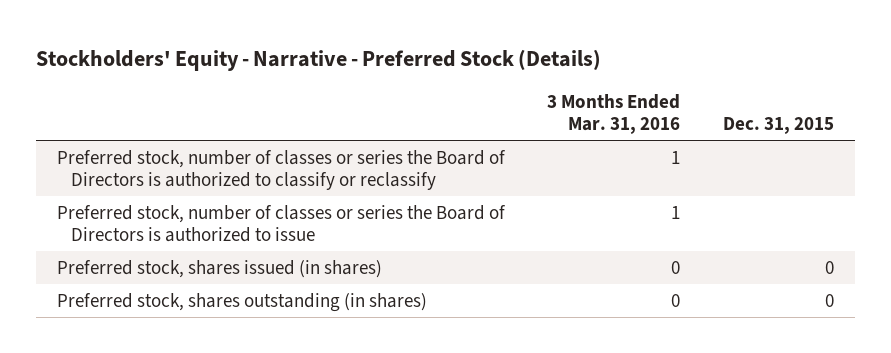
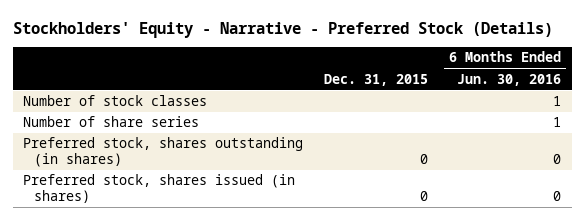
- | 3 Months Ended Mar. 31, 2016 | Dec. 31, 2015
+ | Dec. 31, 2015 | 6 Months Ended Jun. 30, 2016
- Preferred stock, number of classes or series the Board of Directors is authorized to classify or reclassify | 1 |
- Preferred stock, number of classes or series the Board of Directors is authorized to issue | 1 |
+ Number of stock classes | | 1
+ Number of share series | | 1
moved down: Preferred stock, shares issued (in shares) | 0 | 0

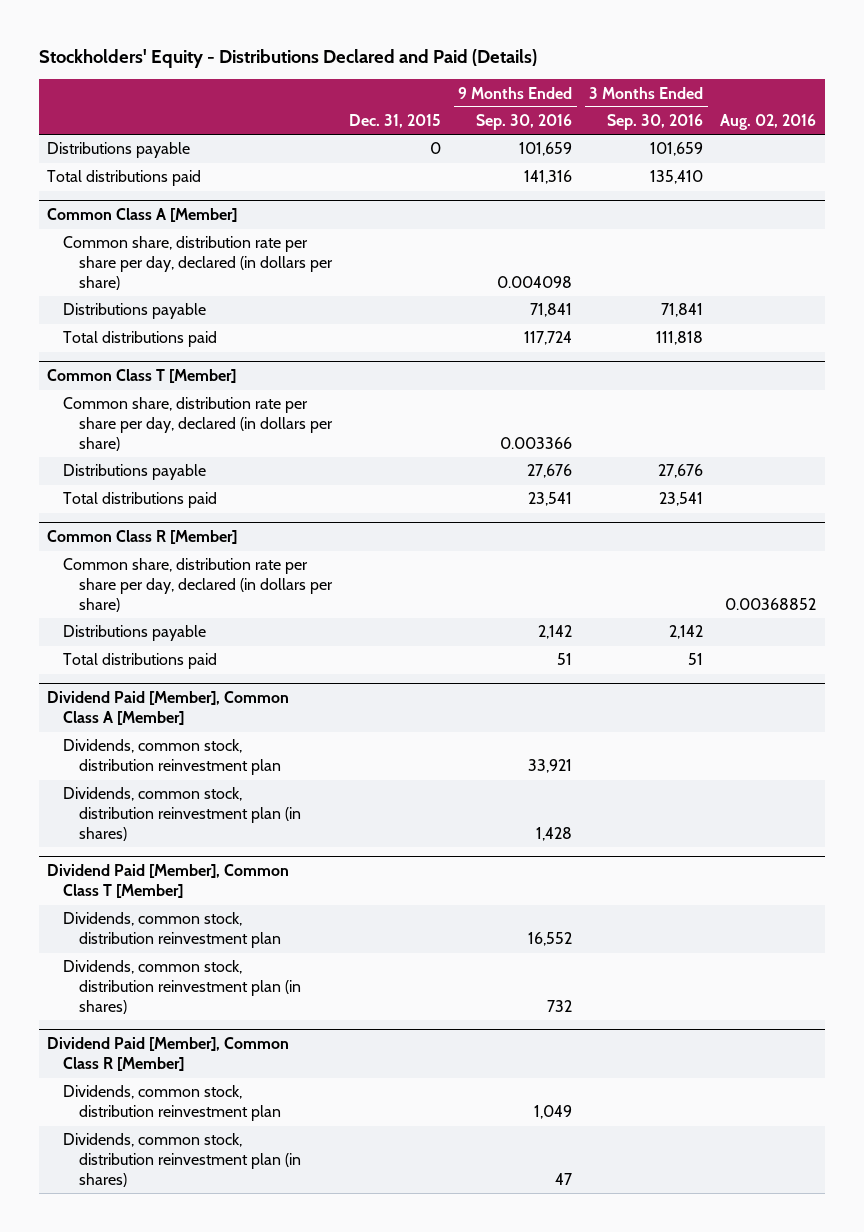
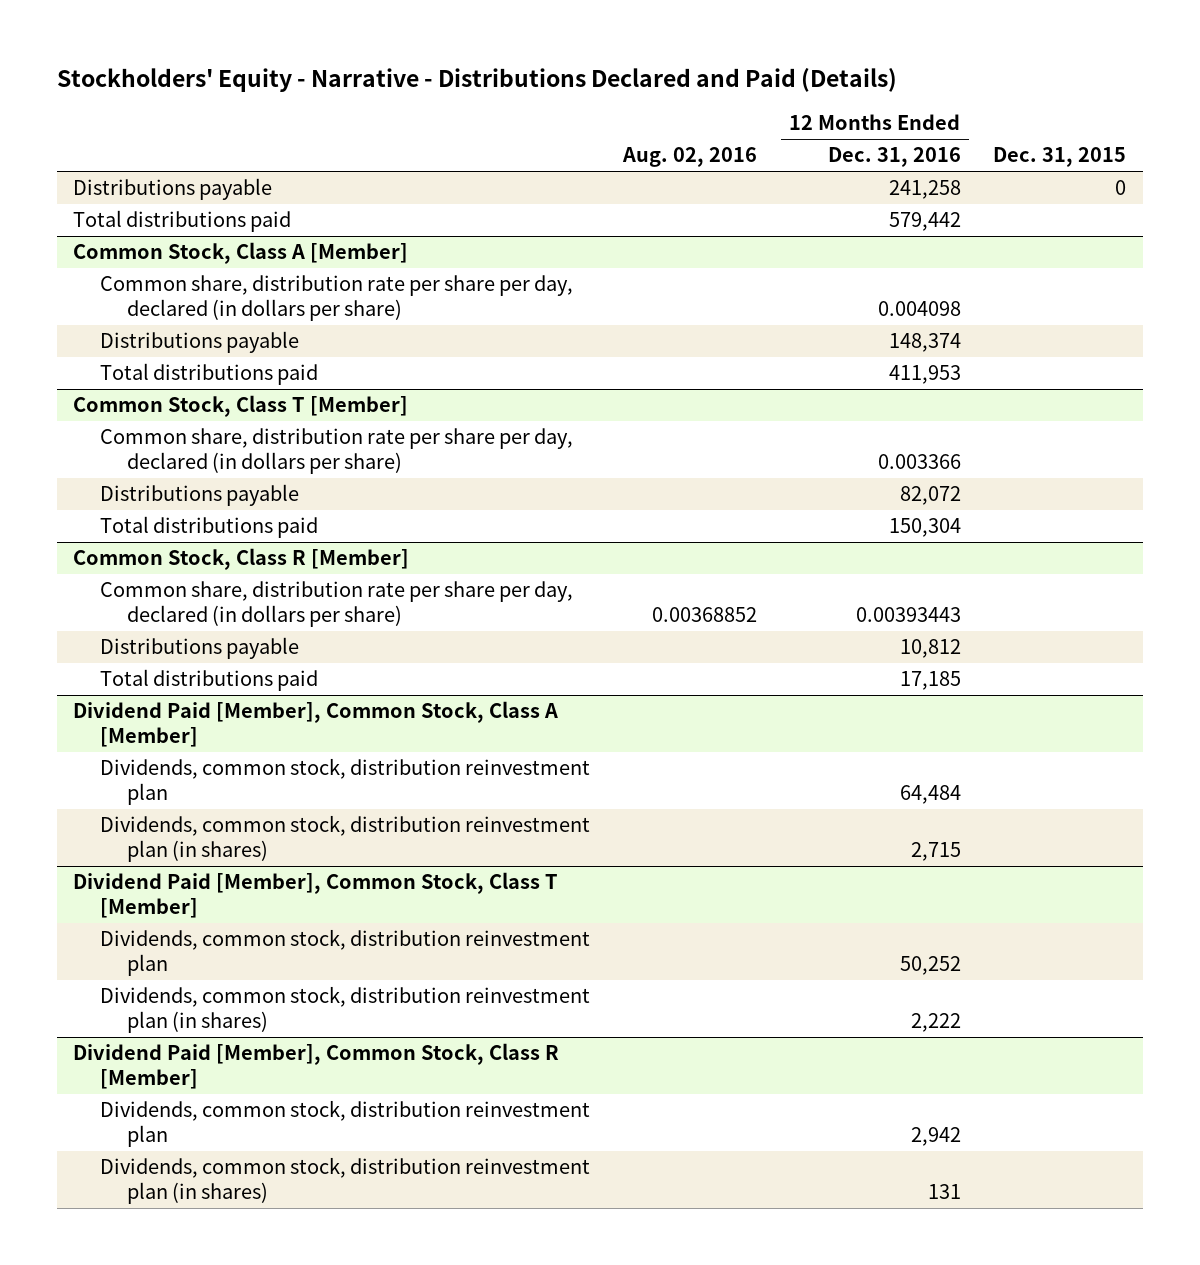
- Stockholders' Equity - Distributions Declared and Paid (Details)
+ Stockholders' Equity - Narrative - Distributions Declared and Paid (Details)
- | Dec. 31, 2015 | 9 Months Ended Sep. 30, 2016 | 3 Months Ended Sep. 30, 2016 | Aug. 02, 2016
+ | Aug. 02, 2016 | 12 Months Ended Dec. 31, 2016 | Dec. 31, 2015
- Common Class A [Member]
+ Common Stock, Class A [Member]
- Common Class T [Member]
+ Common Stock, Class T [Member]
- Common Class R [Member]
+ Common Stock, Class R [Member]
- Dividend Paid [Member], Common Class A [Member]
+ Dividend Paid [Member], Common Stock, Class A [Member]
- Dividend Paid [Member], Common Class T [Member]
+ Dividend Paid [Member], Common Stock, Class T [Member]
- Dividend Paid [Member], Common Class R [Member]
+ Dividend Paid [Member], Common Stock, Class R [Member]

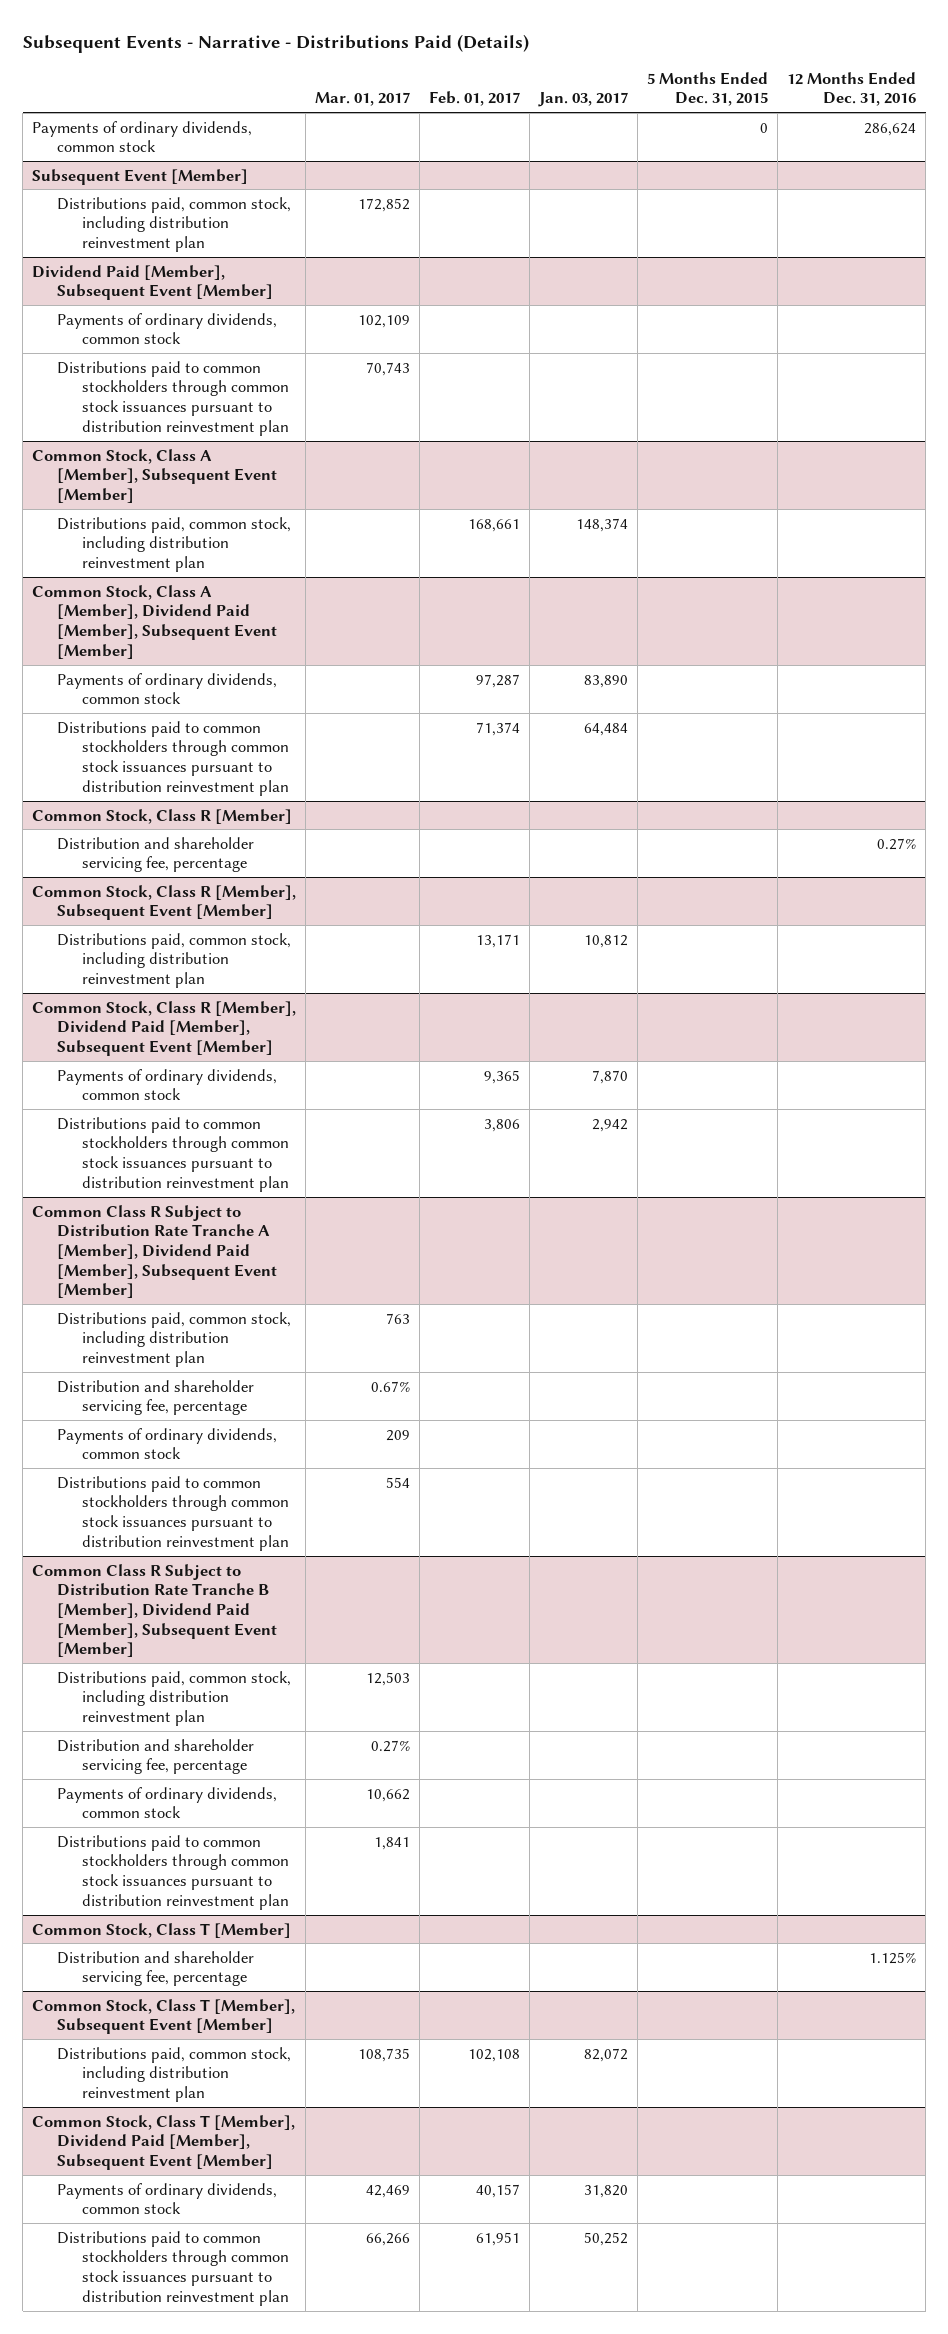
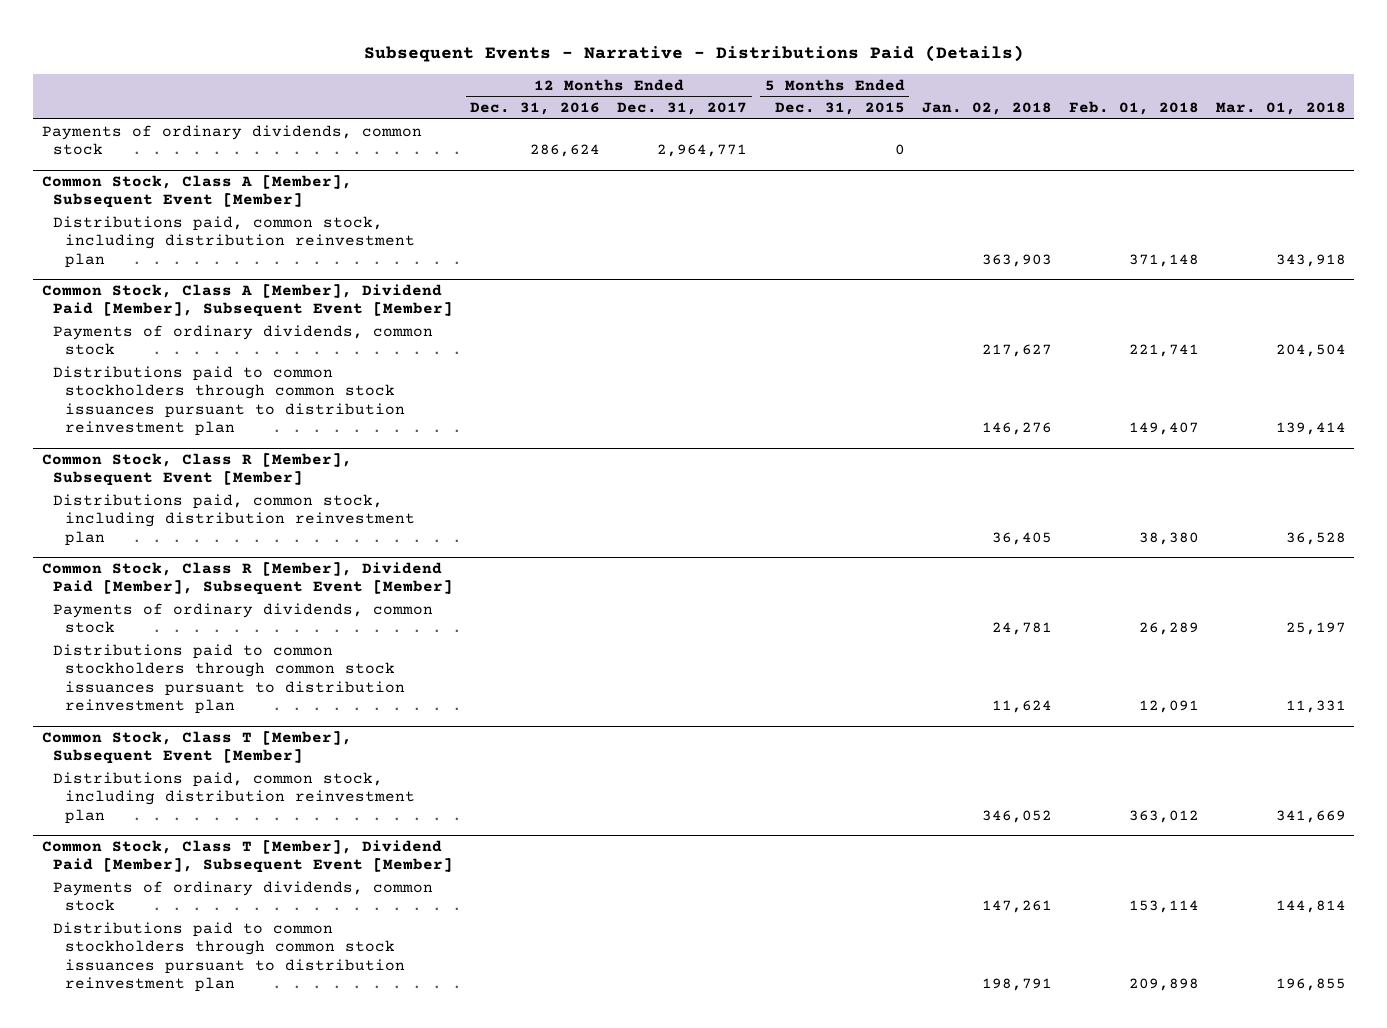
- | Mar. 01, 2017 | Feb. 01, 2017 | Jan. 03, 2017 | 5 Months Ended Dec. 31, 2015 | 12 Months Ended Dec. 31, 2016
+ | 12 Months Ended Dec. 31, 2016 | 12 Months Ended Dec. 31, 2017 | 5 Months Ended Dec. 31, 2015 | Jan. 02, 2018 | Feb. 01, 2018 | Mar. 01, 2018
- Subsequent Event [Member]
- Distributions paid, common stock, including distribution reinvestment plan | 172,852 | | | |
- Dividend Paid [Member], Subsequent Event [Member]
- Payments of ordinary dividends, common stock | 102,109 | | | |
- Distributions paid to common stockholders through common stock issuances pursuant to distribution reinvestment plan | 70,743 | | | |
- Common Stock, Class R [Member]
- Distribution and shareholder servicing fee, percentage | | | | | 0.27%
- Common Class R Subject to Distribution Rate Tranche A [Member], Dividend Paid [Member], Subsequent Event [Member]
- Distributions paid, common stock, including distribution reinvestment plan | 763 | | | |
- Distribution and shareholder servicing fee, percentage | 0.67% | | | |
- Payments of ordinary dividends, common stock | 209 | | | |
- Distributions paid to common stockholders through common stock issuances pursuant to distribution reinvestment plan | 554 | | | |
- Common Class R Subject to Distribution Rate Tranche B [Member], Dividend Paid [Member], Subsequent Event [Member]
- Distributions paid, common stock, including distribution reinvestment plan | 12,503 | | | |
- Distribution and shareholder servicing fee, percentage | 0.27% | | | |
- Payments of ordinary dividends, common stock | 10,662 | | | |
- Distributions paid to common stockholders through common stock issuances pursuant to distribution reinvestment plan | 1,841 | | | |
- Common Stock, Class T [Member]
- Distribution and shareholder servicing fee, percentage | | | | | 1.125%

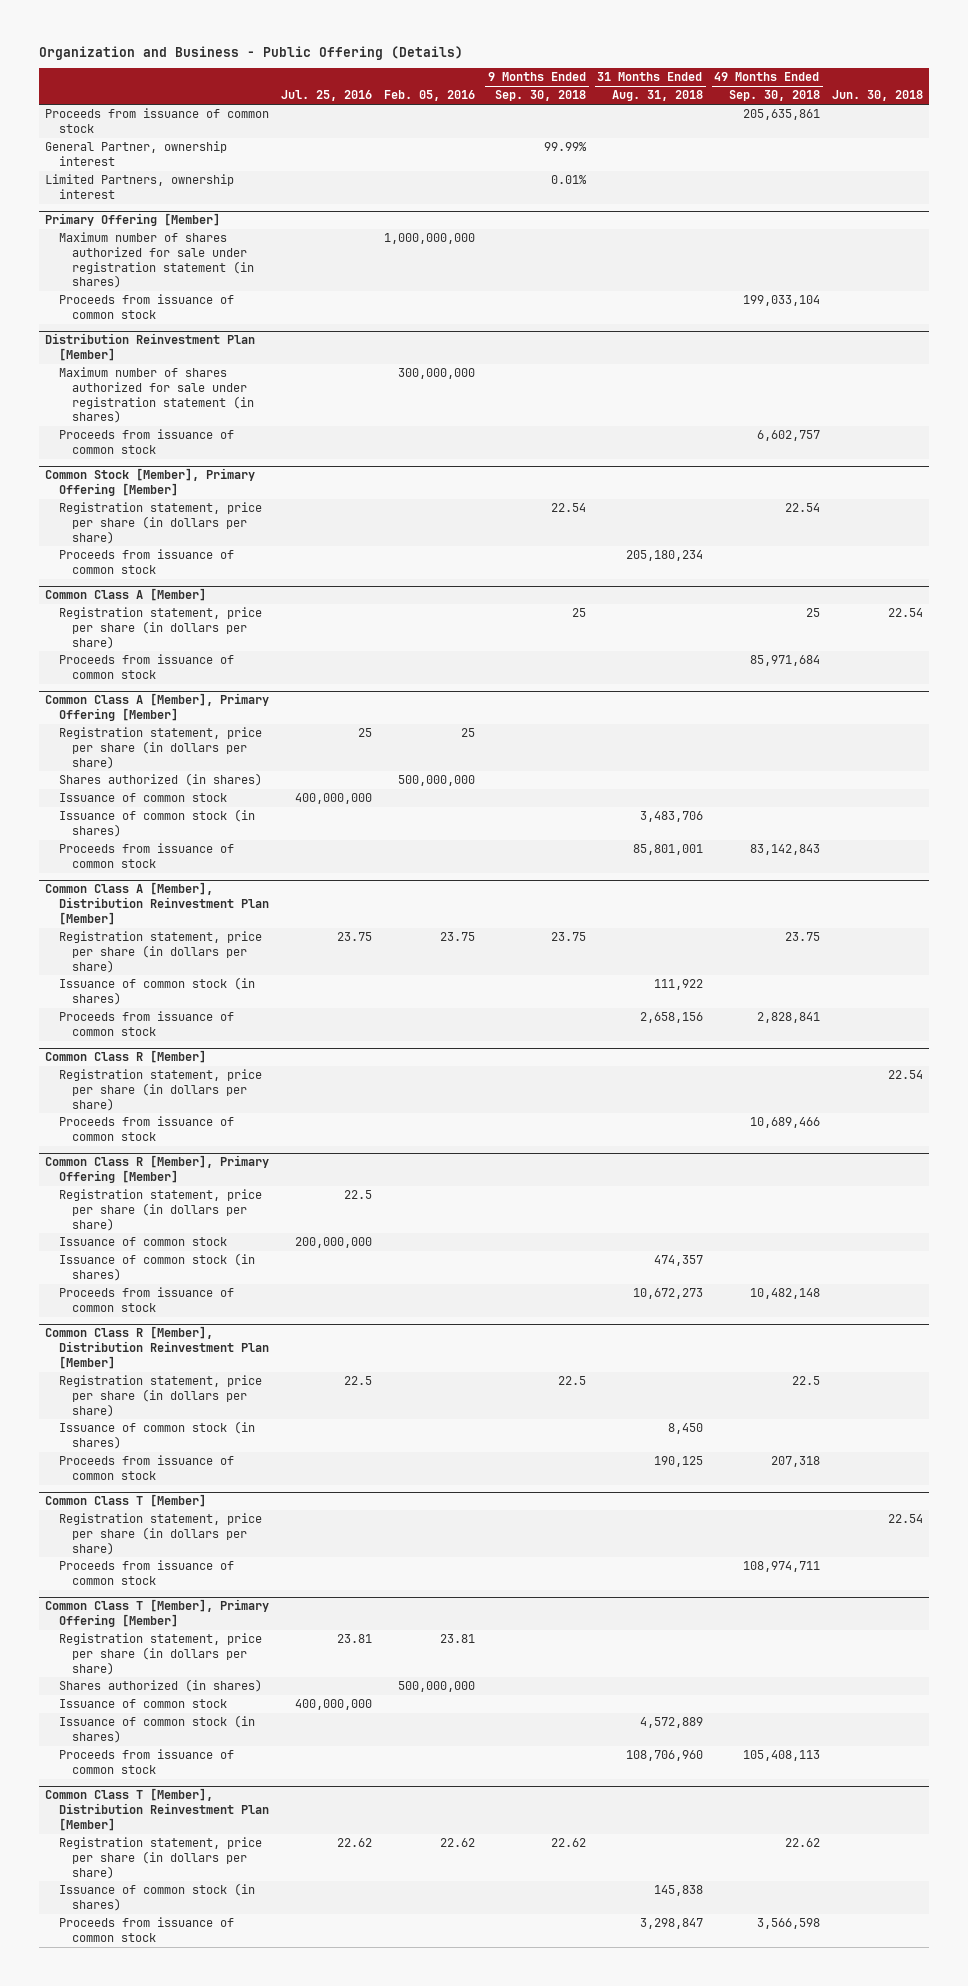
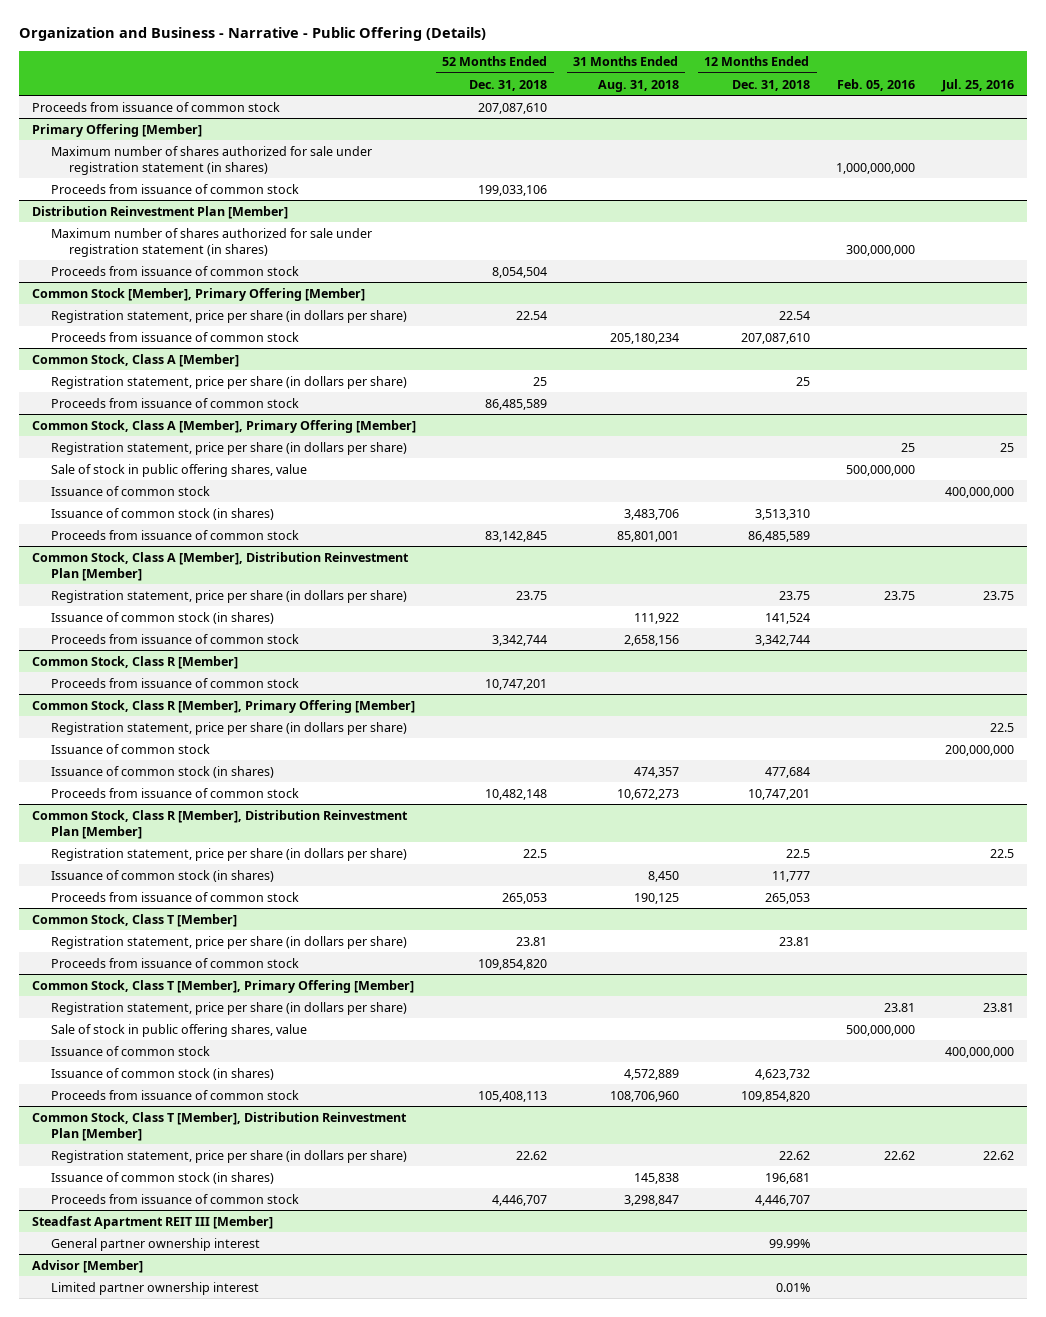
- Organization and Business - Public Offering (Details)
+ Organization and Business - Narrative - Public Offering (Details)
- | Jul. 25, 2016 | Feb. 05, 2016 | 9 Months Ended Sep. 30, 2018 | 31 Months Ended Aug. 31, 2018 | 49 Months Ended Sep. 30, 2018 | Jun. 30, 2018
+ | 52 Months Ended Dec. 31, 2018 | 31 Months Ended Aug. 31, 2018 | 12 Months Ended Dec. 31, 2018 | Feb. 05, 2016 | Jul. 25, 2016
- General Partner, ownership interest | | | 99.99% | | |
- Limited Partners, ownership interest | | | 0.01% | | |
- Common Class A [Member]
+ Common Stock, Class A [Member]
- Common Class A [Member], Primary Offering [Member]
+ Common Stock, Class A [Member], Primary Offering [Member]
- Shares authorized (in shares) | | 500,000,000 | | | |
+ Sale of stock in public offering shares, value | | | | 500,000,000 |
- Common Class A [Member], Distribution Reinvestment Plan [Member]
+ Common Stock, Class A [Member], Distribution Reinvestment Plan [Member]
- Common Class R [Member]
- Registration statement, price per share (in dollars per share) | | | | | | 22.54
+ Common Stock, Class R [Member]
- Common Class R [Member], Primary Offering [Member]
+ Common Stock, Class R [Member], Primary Offering [Member]
- Common Class R [Member], Distribution Reinvestment Plan [Member]
+ Common Stock, Class R [Member], Distribution Reinvestment Plan [Member]
- Common Class T [Member]
+ Common Stock, Class T [Member]
- Common Class T [Member], Primary Offering [Member]
+ Common Stock, Class T [Member], Primary Offering [Member]
- Shares authorized (in shares) | | 500,000,000 | | | |
+ Sale of stock in public offering shares, value | | | | 500,000,000 |
- Common Class T [Member], Distribution Reinvestment Plan [Member]
+ Common Stock, Class T [Member], Distribution Reinvestment Plan [Member]
+ Steadfast Apartment REIT III [Member]
+ General partner ownership interest | | | 99.99% | |
+ Advisor [Member]
+ Limited partner ownership interest | | | 0.01% | |

